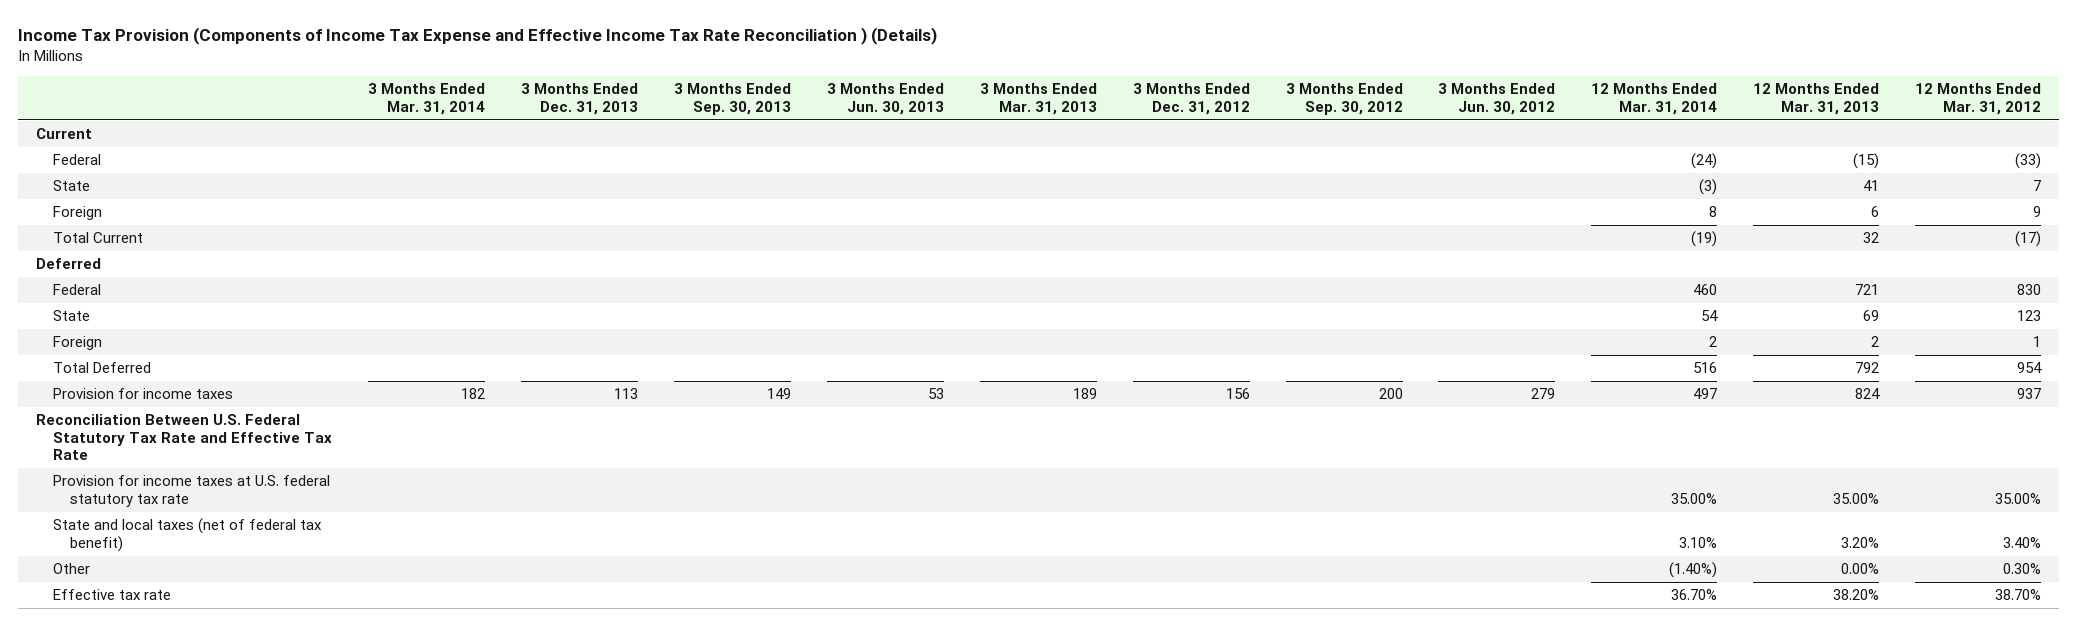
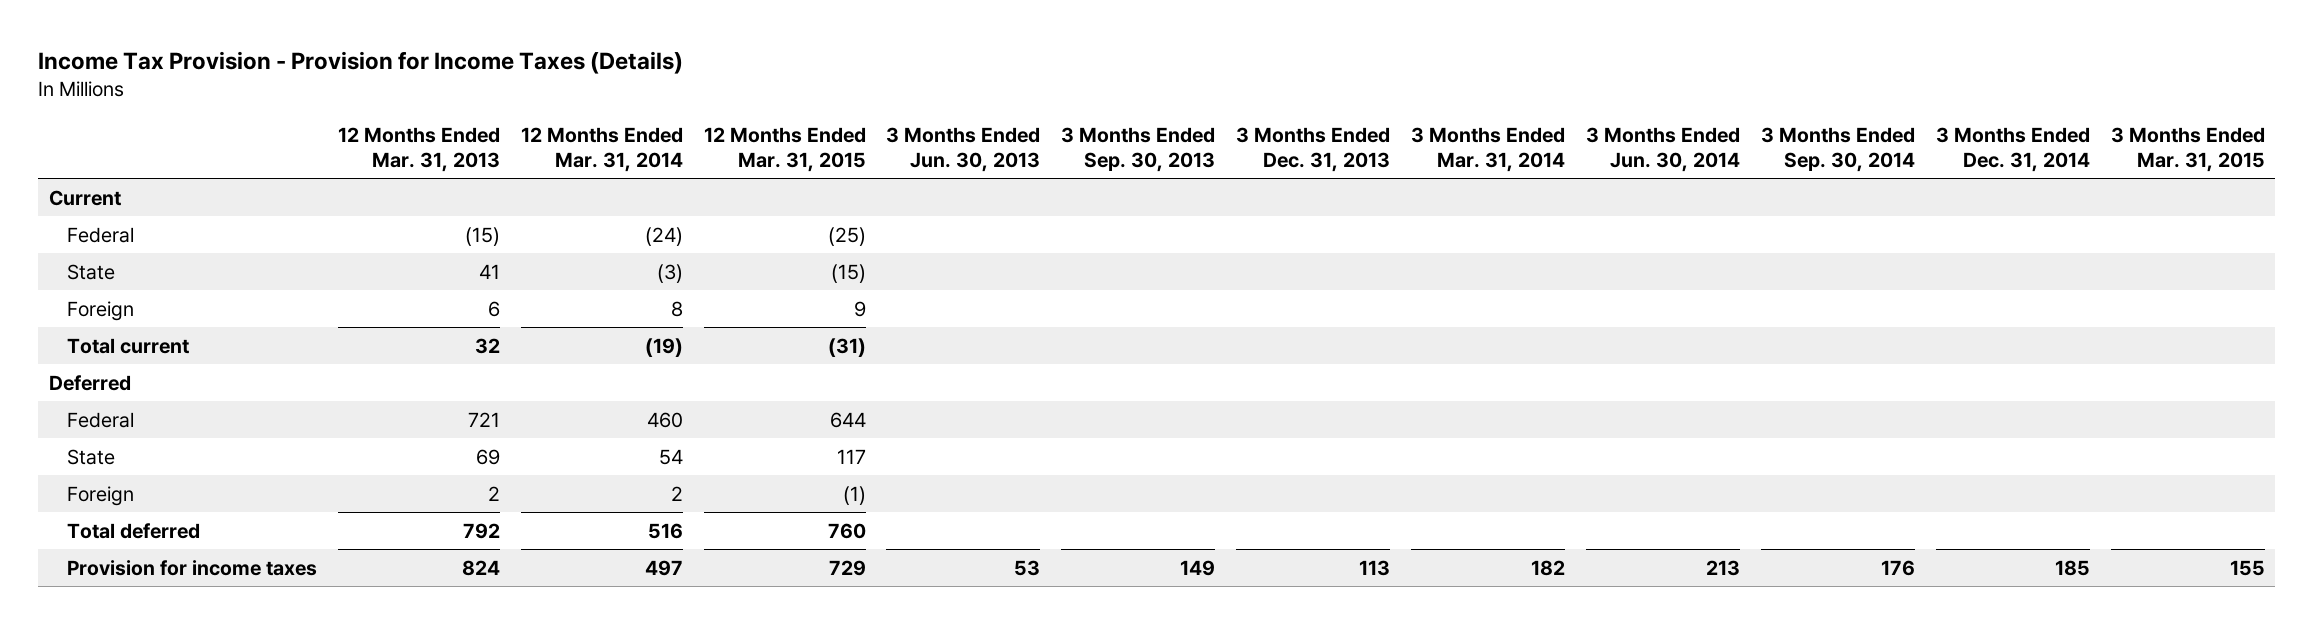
- Income Tax Provision (Components of Income Tax Expense and Effective Income Tax Rate Reconciliation ) (Details)
+ Income Tax Provision - Provision for Income Taxes (Details)
- | 3 Months Ended Mar. 31, 2014 | 3 Months Ended Dec. 31, 2013 | 3 Months Ended Sep. 30, 2013 | 3 Months Ended Jun. 30, 2013 | 3 Months Ended Mar. 31, 2013 | 3 Months Ended Dec. 31, 2012 | 3 Months Ended Sep. 30, 2012 | 3 Months Ended Jun. 30, 2012 | 12 Months Ended Mar. 31, 2014 | 12 Months Ended Mar. 31, 2013 | 12 Months Ended Mar. 31, 2012
+ | 12 Months Ended Mar. 31, 2013 | 12 Months Ended Mar. 31, 2014 | 12 Months Ended Mar. 31, 2015 | 3 Months Ended Jun. 30, 2013 | 3 Months Ended Sep. 30, 2013 | 3 Months Ended Dec. 31, 2013 | 3 Months Ended Mar. 31, 2014 | 3 Months Ended Jun. 30, 2014 | 3 Months Ended Sep. 30, 2014 | 3 Months Ended Dec. 31, 2014 | 3 Months Ended Mar. 31, 2015
- Total Current | | | | | | | | | (19) | 32 | (17)
+ Total current | 32 | (19) | (31) | | | | | | | |
- Total Deferred | | | | | | | | | 516 | 792 | 954
+ Total deferred | 792 | 516 | 760 | | | | | | | |
- Reconciliation Between U.S. Federal Statutory Tax Rate and Effective Tax Rate
- Provision for income taxes at U.S. federal statutory tax rate | | | | | | | | | 35.00% | 35.00% | 35.00%
- State and local taxes (net of federal tax benefit) | | | | | | | | | 3.10% | 3.20% | 3.40%
- Other | | | | | | | | | (1.40%) | 0.00% | 0.30%
- Effective tax rate | | | | | | | | | 36.70% | 38.20% | 38.70%

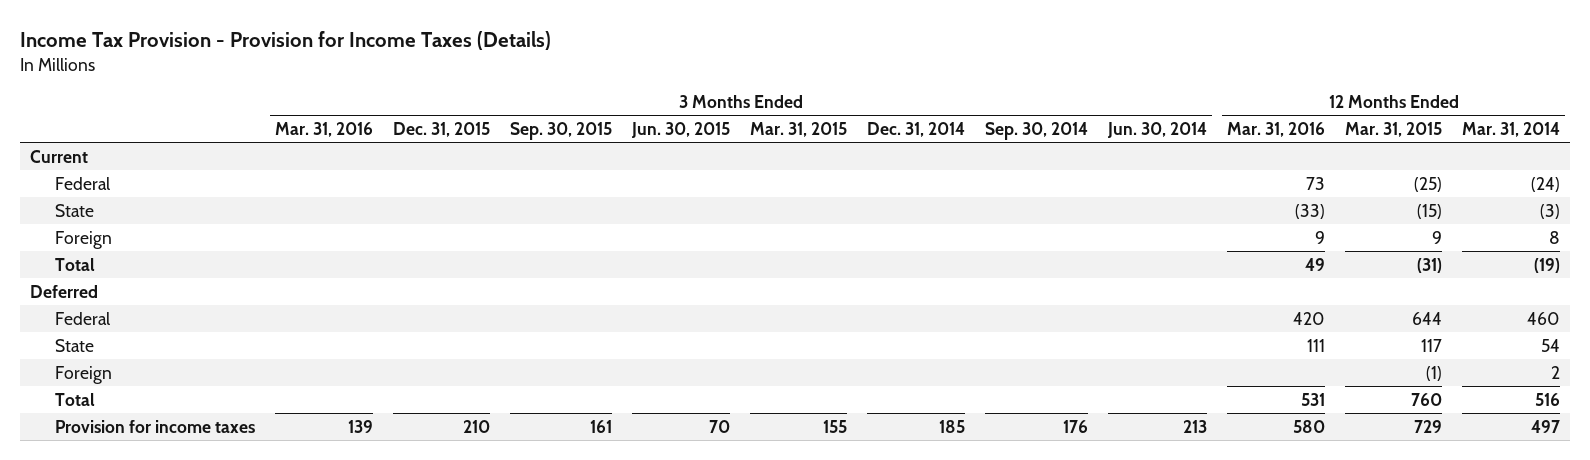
- | 12 Months Ended Mar. 31, 2013 | 12 Months Ended Mar. 31, 2014 | 12 Months Ended Mar. 31, 2015 | 3 Months Ended Jun. 30, 2013 | 3 Months Ended Sep. 30, 2013 | 3 Months Ended Dec. 31, 2013 | 3 Months Ended Mar. 31, 2014 | 3 Months Ended Jun. 30, 2014 | 3 Months Ended Sep. 30, 2014 | 3 Months Ended Dec. 31, 2014 | 3 Months Ended Mar. 31, 2015
+ | 3 Months Ended Mar. 31, 2016 | 3 Months Ended Dec. 31, 2015 | 3 Months Ended Sep. 30, 2015 | 3 Months Ended Jun. 30, 2015 | 3 Months Ended Mar. 31, 2015 | 3 Months Ended Dec. 31, 2014 | 3 Months Ended Sep. 30, 2014 | 3 Months Ended Jun. 30, 2014 | 12 Months Ended Mar. 31, 2016 | 12 Months Ended Mar. 31, 2015 | 12 Months Ended Mar. 31, 2014
- Total current | 32 | (19) | (31) | | | | | | | |
+ Total | | | | | | | | | 49 | (31) | (19)
- Total deferred | 792 | 516 | 760 | | | | | | | |
+ Total | | | | | | | | | 531 | 760 | 516

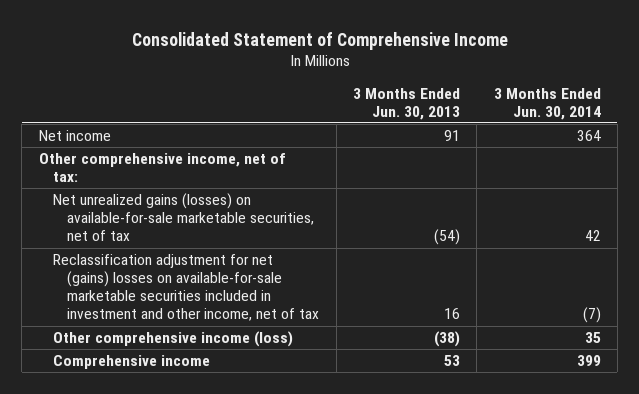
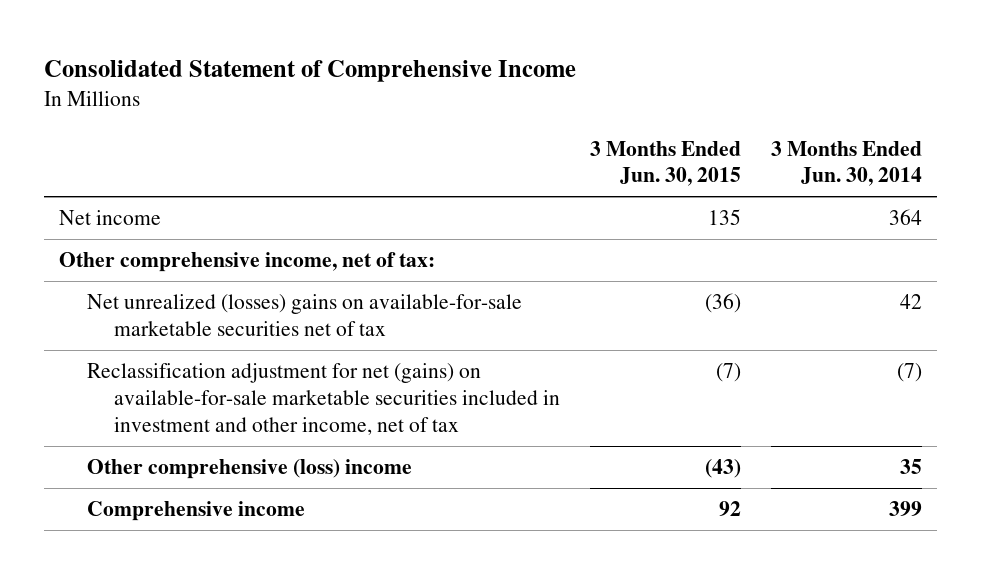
- | 3 Months Ended Jun. 30, 2013 | 3 Months Ended Jun. 30, 2014
+ | 3 Months Ended Jun. 30, 2015 | 3 Months Ended Jun. 30, 2014
- Net unrealized gains (losses) on available-for-sale marketable securities, net of tax | (54) | 42
- Reclassification adjustment for net (gains) losses on available-for-sale marketable securities included in investment and other income, net of tax | 16 | (7)
- Other comprehensive income (loss) | (38) | 35
+ Net unrealized (losses) gains on available-for-sale marketable securities net of tax | (36) | 42
+ Reclassification adjustment for net (gains) on available-for-sale marketable securities included in investment and other income, net of tax | (7) | (7)
+ Other comprehensive (loss) income | (43) | 35

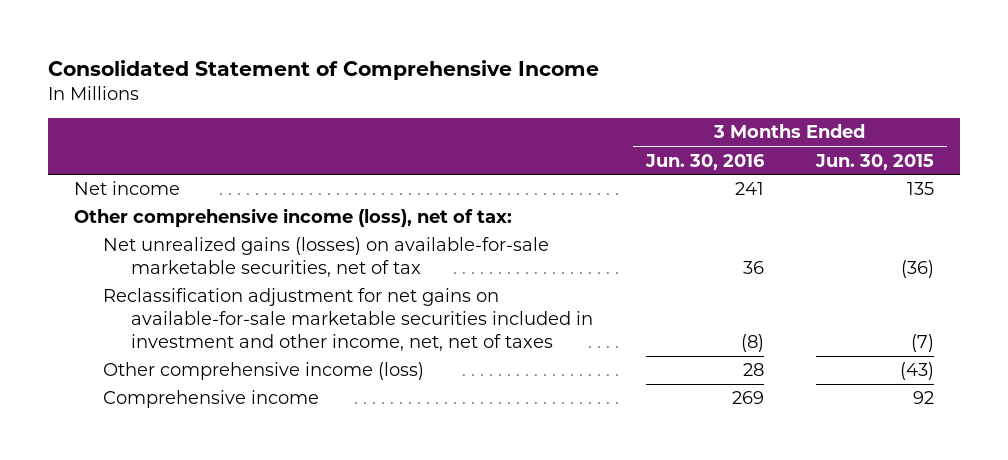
- | 3 Months Ended Jun. 30, 2015 | 3 Months Ended Jun. 30, 2014
+ | 3 Months Ended Jun. 30, 2016 | 3 Months Ended Jun. 30, 2015
- Other comprehensive income, net of tax:
- Net unrealized (losses) gains on available-for-sale marketable securities net of tax | (36) | 42
- Reclassification adjustment for net (gains) on available-for-sale marketable securities included in investment and other income, net of tax | (7) | (7)
- Other comprehensive (loss) income | (43) | 35
+ Other comprehensive income (loss), net of tax:
+ Net unrealized gains (losses) on available-for-sale marketable securities, net of tax | 36 | (36)
+ Reclassification adjustment for net gains on available-for-sale marketable securities included in investment and other income, net, net of taxes | (8) | (7)
+ Other comprehensive income (loss) | 28 | (43)

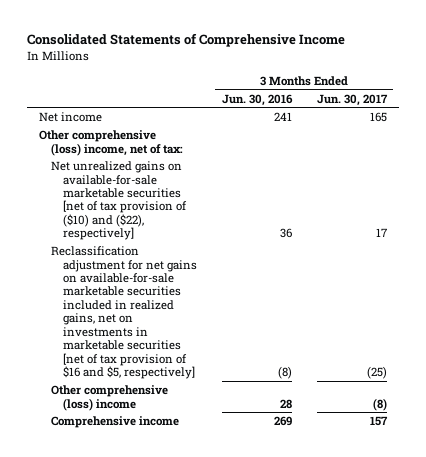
- Consolidated Statement of Comprehensive Income
+ Consolidated Statements of Comprehensive Income
- | 3 Months Ended Jun. 30, 2016 | 3 Months Ended Jun. 30, 2015
+ | 3 Months Ended Jun. 30, 2016 | 3 Months Ended Jun. 30, 2017
- Other comprehensive income (loss), net of tax:
- Net unrealized gains (losses) on available-for-sale marketable securities, net of tax | 36 | (36)
- Reclassification adjustment for net gains on available-for-sale marketable securities included in investment and other income, net, net of taxes | (8) | (7)
- Other comprehensive income (loss) | 28 | (43)
+ Other comprehensive (loss) income, net of tax:
+ Net unrealized gains on available-for-sale marketable securities [net of tax provision of ($10) and ($22), respectively] | 36 | 17
+ Reclassification adjustment for net gains on available-for-sale marketable securities included in realized gains, net on investments in marketable securities [net of tax provision of $16 and $5, respectively] | (8) | (25)
+ Other comprehensive (loss) income | 28 | (8)

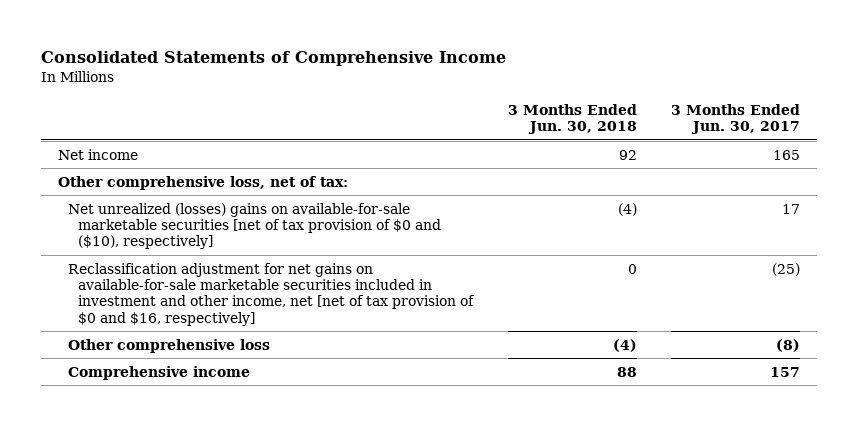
- | 3 Months Ended Jun. 30, 2016 | 3 Months Ended Jun. 30, 2017
+ | 3 Months Ended Jun. 30, 2018 | 3 Months Ended Jun. 30, 2017
- Other comprehensive (loss) income, net of tax:
- Net unrealized gains on available-for-sale marketable securities [net of tax provision of ($10) and ($22), respectively] | 36 | 17
- Reclassification adjustment for net gains on available-for-sale marketable securities included in realized gains, net on investments in marketable securities [net of tax provision of $16 and $5, respectively] | (8) | (25)
- Other comprehensive (loss) income | 28 | (8)
+ Other comprehensive loss, net of tax:
+ Net unrealized (losses) gains on available-for-sale marketable securities [net of tax provision of $0 and ($10), respectively] | (4) | 17
+ Reclassification adjustment for net gains on available-for-sale marketable securities included in investment and other income, net [net of tax provision of $0 and $16, respectively] | 0 | (25)
+ Other comprehensive loss | (4) | (8)

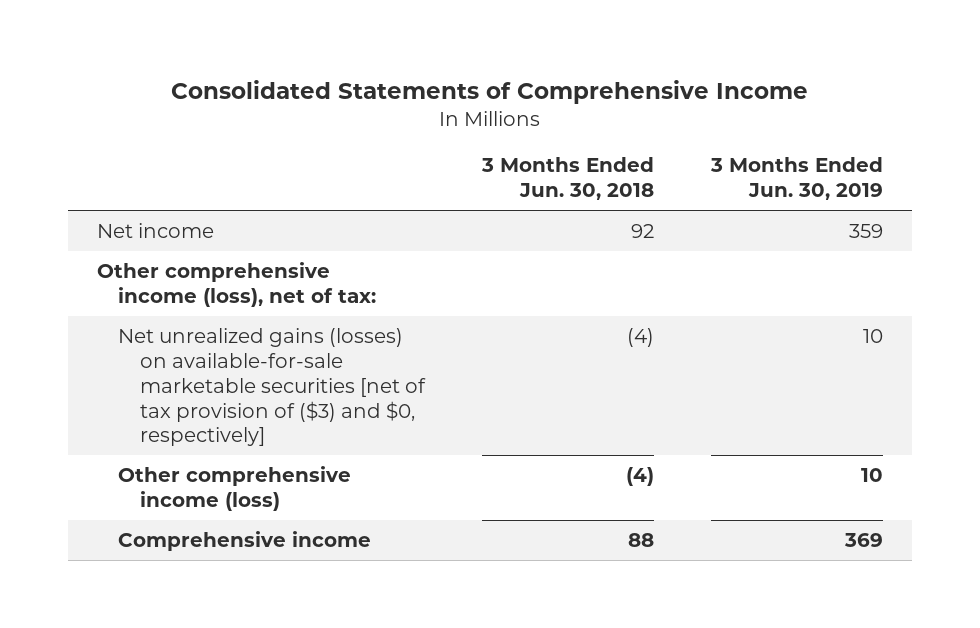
- | 3 Months Ended Jun. 30, 2018 | 3 Months Ended Jun. 30, 2017
+ | 3 Months Ended Jun. 30, 2018 | 3 Months Ended Jun. 30, 2019
- Other comprehensive loss, net of tax:
- Net unrealized (losses) gains on available-for-sale marketable securities [net of tax provision of $0 and ($10), respectively] | (4) | 17
- Reclassification adjustment for net gains on available-for-sale marketable securities included in investment and other income, net [net of tax provision of $0 and $16, respectively] | 0 | (25)
- Other comprehensive loss | (4) | (8)
+ Other comprehensive income (loss), net of tax:
+ Net unrealized gains (losses) on available-for-sale marketable securities [net of tax provision of ($3) and $0, respectively] | (4) | 10
+ Other comprehensive income (loss) | (4) | 10

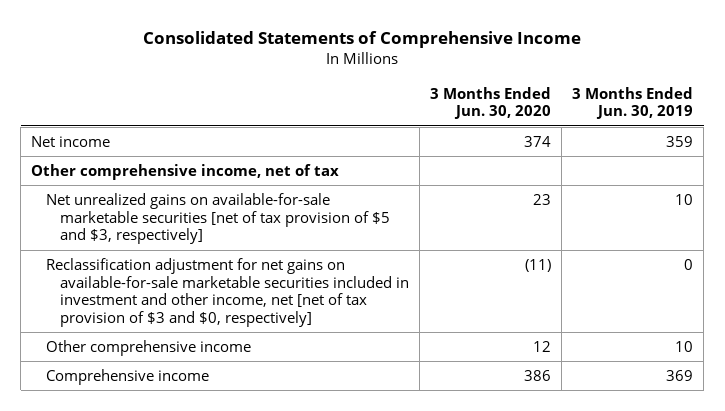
- | 3 Months Ended Jun. 30, 2018 | 3 Months Ended Jun. 30, 2019
+ | 3 Months Ended Jun. 30, 2020 | 3 Months Ended Jun. 30, 2019
- Other comprehensive income (loss), net of tax:
- Net unrealized gains (losses) on available-for-sale marketable securities [net of tax provision of ($3) and $0, respectively] | (4) | 10
- Other comprehensive income (loss) | (4) | 10
+ Other comprehensive income, net of tax
+ Net unrealized gains on available-for-sale marketable securities [net of tax provision of $5 and $3, respectively] | 23 | 10
+ Reclassification adjustment for net gains on available-for-sale marketable securities included in investment and other income, net [net of tax provision of $3 and $0, respectively] | (11) | 0
+ Other comprehensive income | 12 | 10

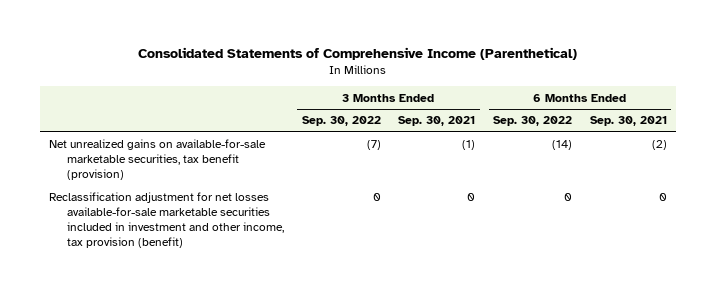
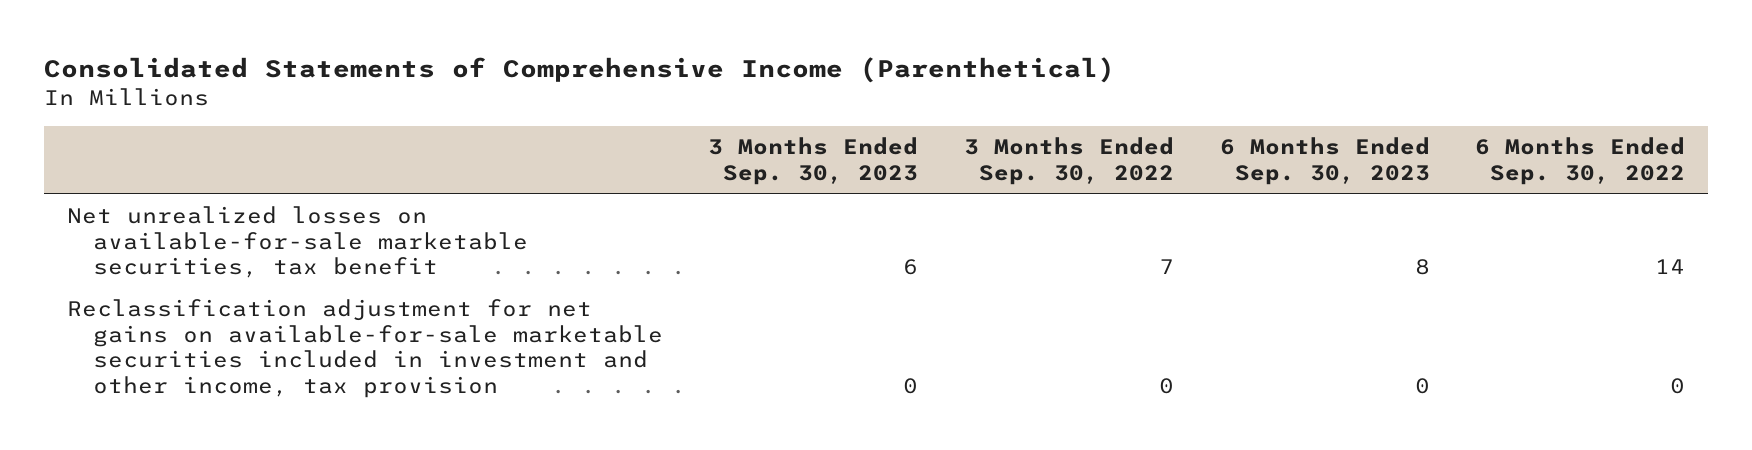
- | 3 Months Ended Sep. 30, 2022 | 3 Months Ended Sep. 30, 2021 | 6 Months Ended Sep. 30, 2022 | 6 Months Ended Sep. 30, 2021
+ | 3 Months Ended Sep. 30, 2023 | 3 Months Ended Sep. 30, 2022 | 6 Months Ended Sep. 30, 2023 | 6 Months Ended Sep. 30, 2022
- Net unrealized gains on available-for-sale marketable securities, tax benefit (provision) | (7) | (1) | (14) | (2)
- Reclassification adjustment for net losses available-for-sale marketable securities included in investment and other income, tax provision (benefit) | 0 | 0 | 0 | 0
+ Net unrealized losses on available-for-sale marketable securities, tax benefit | 6 | 7 | 8 | 14
+ Reclassification adjustment for net gains on available-for-sale marketable securities included in investment and other income, tax provision | 0 | 0 | 0 | 0

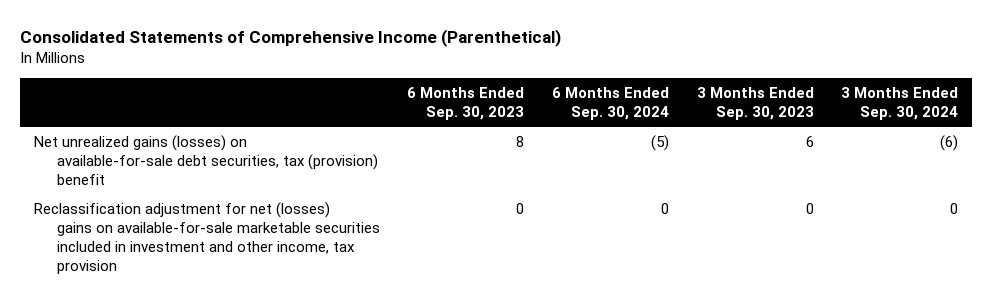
- | 3 Months Ended Sep. 30, 2023 | 3 Months Ended Sep. 30, 2022 | 6 Months Ended Sep. 30, 2023 | 6 Months Ended Sep. 30, 2022
+ | 6 Months Ended Sep. 30, 2023 | 6 Months Ended Sep. 30, 2024 | 3 Months Ended Sep. 30, 2023 | 3 Months Ended Sep. 30, 2024
- Net unrealized losses on available-for-sale marketable securities, tax benefit | 6 | 7 | 8 | 14
- Reclassification adjustment for net gains on available-for-sale marketable securities included in investment and other income, tax provision | 0 | 0 | 0 | 0
+ Net unrealized gains (losses) on available-for-sale debt securities, tax (provision) benefit | 8 | (5) | 6 | (6)
+ Reclassification adjustment for net (losses) gains on available-for-sale marketable securities included in investment and other income, tax provision | 0 | 0 | 0 | 0

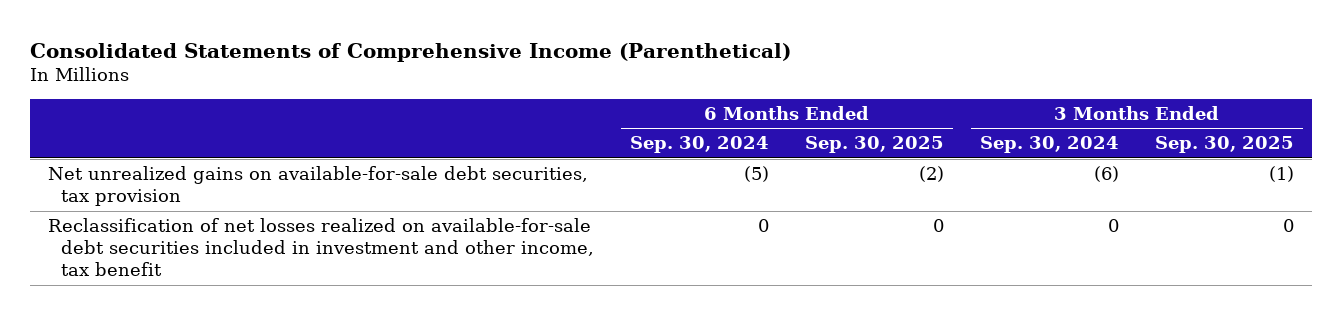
- | 6 Months Ended Sep. 30, 2023 | 6 Months Ended Sep. 30, 2024 | 3 Months Ended Sep. 30, 2023 | 3 Months Ended Sep. 30, 2024
+ | 6 Months Ended Sep. 30, 2024 | 6 Months Ended Sep. 30, 2025 | 3 Months Ended Sep. 30, 2024 | 3 Months Ended Sep. 30, 2025
- Net unrealized gains (losses) on available-for-sale debt securities, tax (provision) benefit | 8 | (5) | 6 | (6)
- Reclassification adjustment for net (losses) gains on available-for-sale marketable securities included in investment and other income, tax provision | 0 | 0 | 0 | 0
+ Net unrealized gains on available-for-sale debt securities, tax provision | (5) | (2) | (6) | (1)
+ Reclassification of net losses realized on available-for-sale debt securities included in investment and other income, tax benefit | 0 | 0 | 0 | 0

